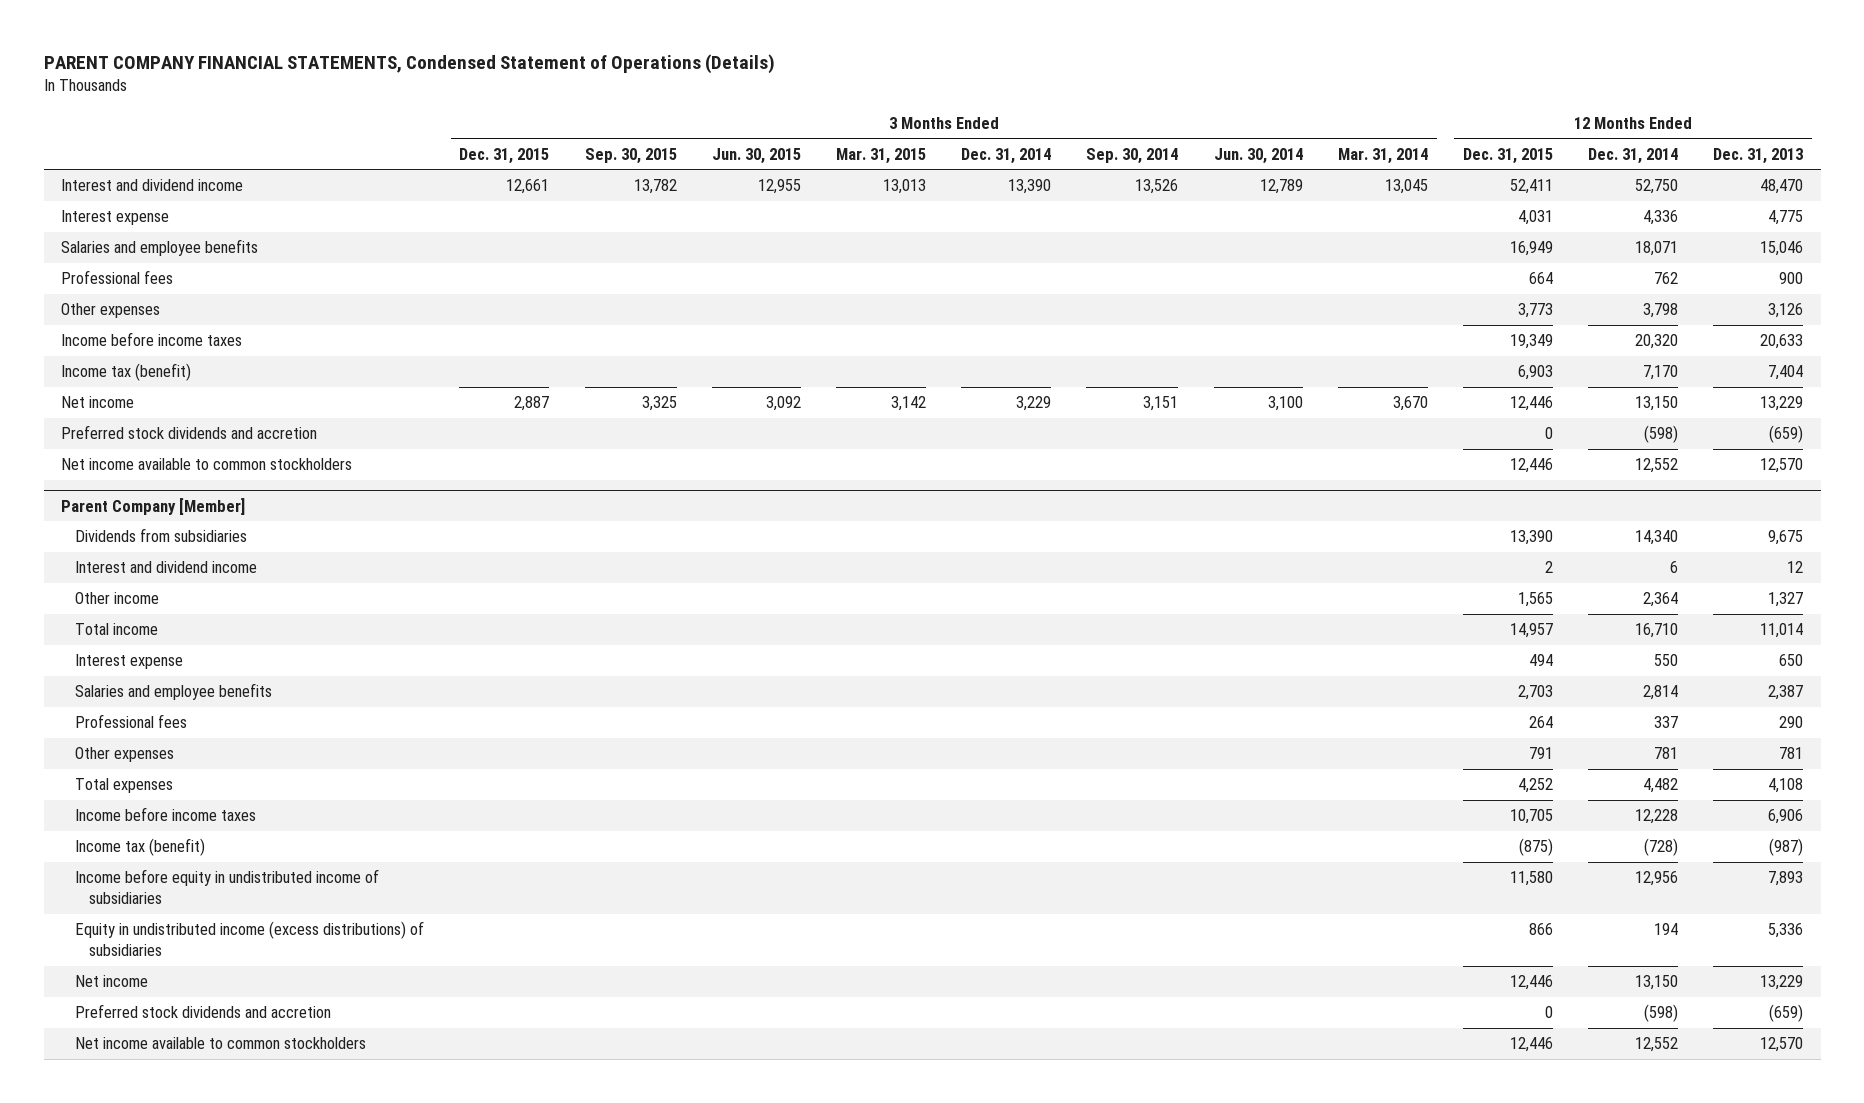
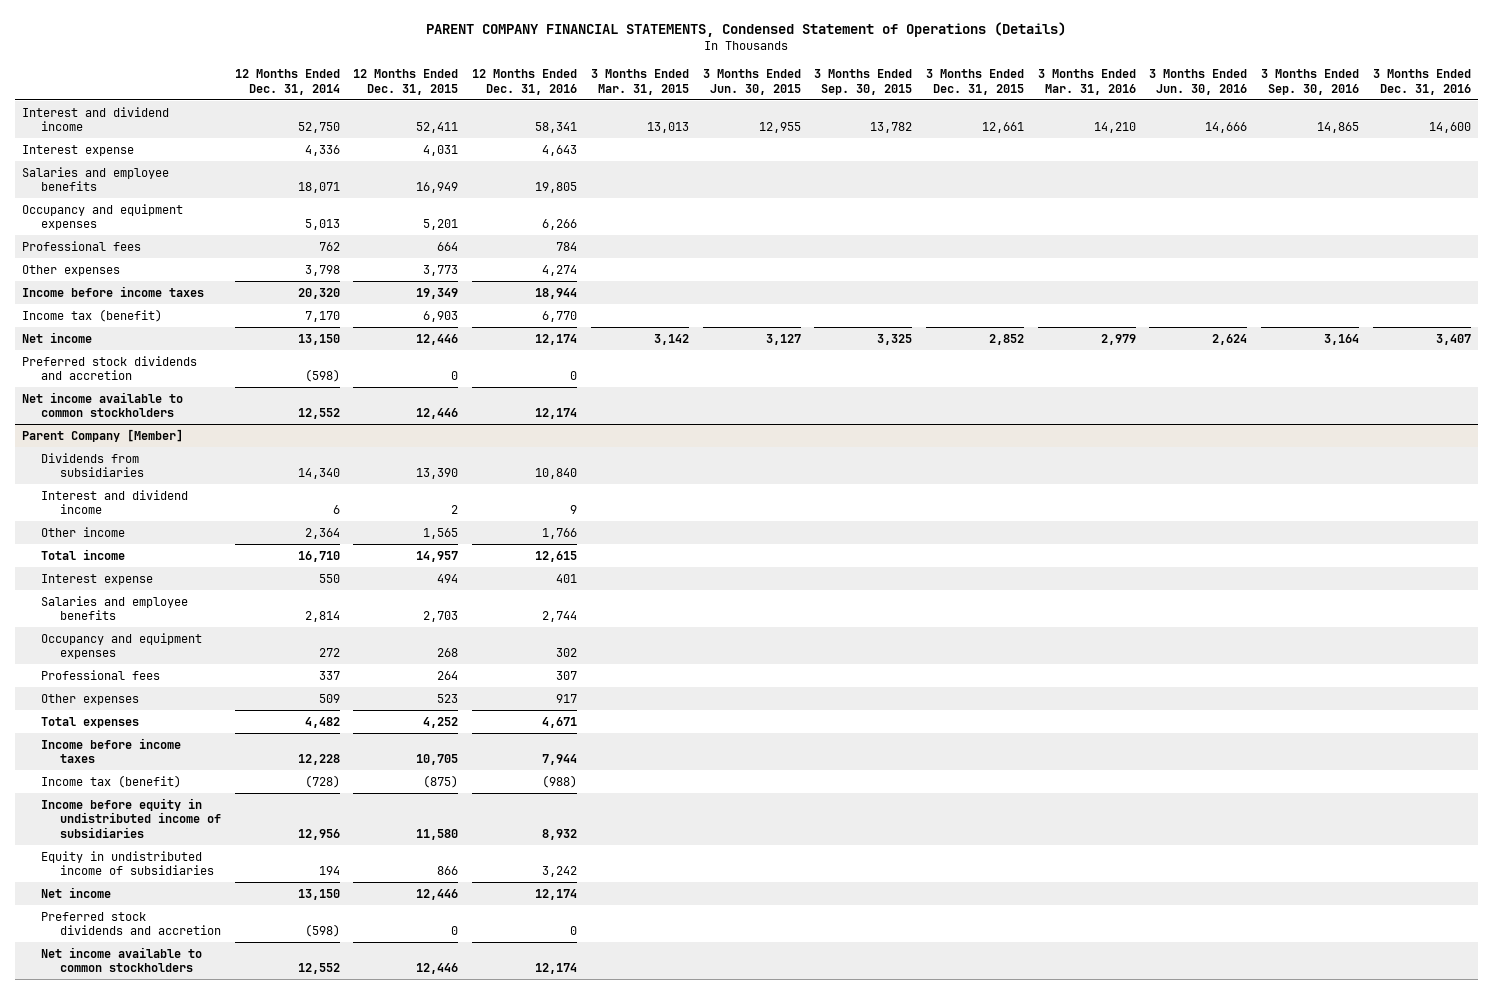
- | 3 Months Ended Dec. 31, 2015 | 3 Months Ended Sep. 30, 2015 | 3 Months Ended Jun. 30, 2015 | 3 Months Ended Mar. 31, 2015 | 3 Months Ended Dec. 31, 2014 | 3 Months Ended Sep. 30, 2014 | 3 Months Ended Jun. 30, 2014 | 3 Months Ended Mar. 31, 2014 | 12 Months Ended Dec. 31, 2015 | 12 Months Ended Dec. 31, 2014 | 12 Months Ended Dec. 31, 2013
+ | 12 Months Ended Dec. 31, 2014 | 12 Months Ended Dec. 31, 2015 | 12 Months Ended Dec. 31, 2016 | 3 Months Ended Mar. 31, 2015 | 3 Months Ended Jun. 30, 2015 | 3 Months Ended Sep. 30, 2015 | 3 Months Ended Dec. 31, 2015 | 3 Months Ended Mar. 31, 2016 | 3 Months Ended Jun. 30, 2016 | 3 Months Ended Sep. 30, 2016 | 3 Months Ended Dec. 31, 2016
+ Occupancy and equipment expenses | 5,013 | 5,201 | 6,266 | | | | | | | |
- Net income | 2,887 | 3,325 | 3,092 | 3,142 | 3,229 | 3,151 | 3,100 | 3,670 | 12,446 | 13,150 | 13,229
+ Net income | 13,150 | 12,446 | 12,174 | 3,142 | 3,127 | 3,325 | 2,852 | 2,979 | 2,624 | 3,164 | 3,407
@ Parent Company [Member]
+ Occupancy and equipment expenses | 272 | 268 | 302 | | | | | | | |
- Other expenses | | | | | | | | | 791 | 781 | 781
+ Other expenses | 509 | 523 | 917 | | | | | | | |
- Equity in undistributed income (excess distributions) of subsidiaries | | | | | | | | | 866 | 194 | 5,336
+ Equity in undistributed income of subsidiaries | 194 | 866 | 3,242 | | | | | | | |

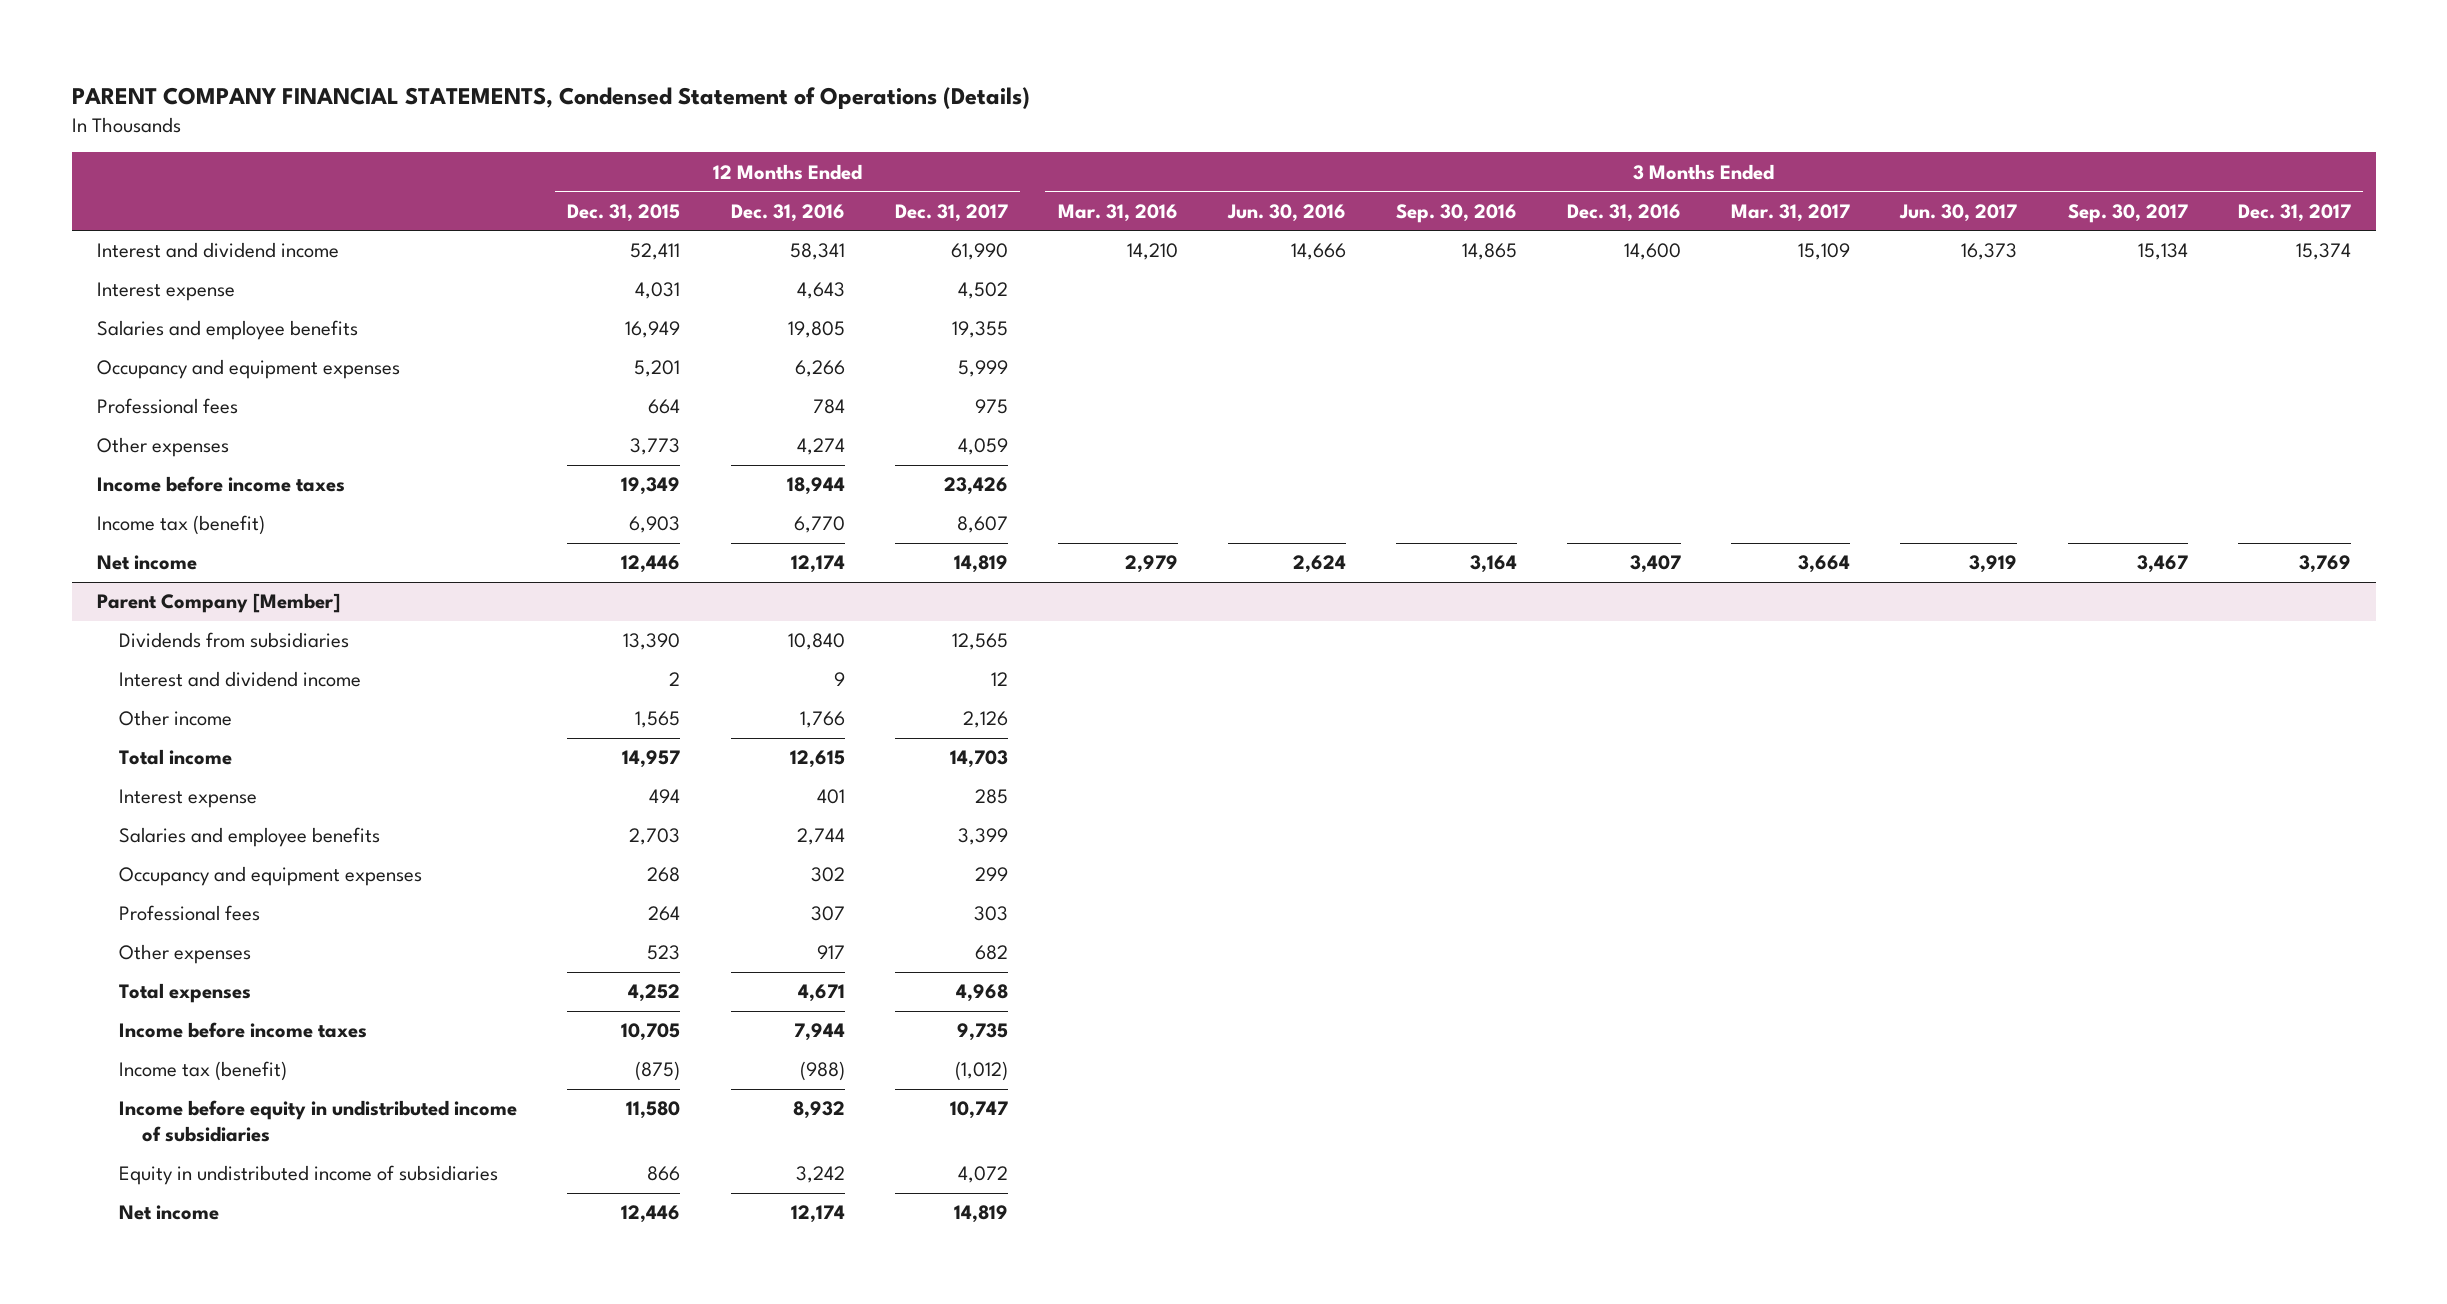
- | 12 Months Ended Dec. 31, 2014 | 12 Months Ended Dec. 31, 2015 | 12 Months Ended Dec. 31, 2016 | 3 Months Ended Mar. 31, 2015 | 3 Months Ended Jun. 30, 2015 | 3 Months Ended Sep. 30, 2015 | 3 Months Ended Dec. 31, 2015 | 3 Months Ended Mar. 31, 2016 | 3 Months Ended Jun. 30, 2016 | 3 Months Ended Sep. 30, 2016 | 3 Months Ended Dec. 31, 2016
+ | 12 Months Ended Dec. 31, 2015 | 12 Months Ended Dec. 31, 2016 | 12 Months Ended Dec. 31, 2017 | 3 Months Ended Mar. 31, 2016 | 3 Months Ended Jun. 30, 2016 | 3 Months Ended Sep. 30, 2016 | 3 Months Ended Dec. 31, 2016 | 3 Months Ended Mar. 31, 2017 | 3 Months Ended Jun. 30, 2017 | 3 Months Ended Sep. 30, 2017 | 3 Months Ended Dec. 31, 2017
- Preferred stock dividends and accretion | (598) | 0 | 0 | | | | | | | |
- Net income available to common stockholders | 12,552 | 12,446 | 12,174 | | | | | | | |
@ Parent Company [Member]
- Preferred stock dividends and accretion | (598) | 0 | 0 | | | | | | | |
- Net income available to common stockholders | 12,552 | 12,446 | 12,174 | | | | | | | |

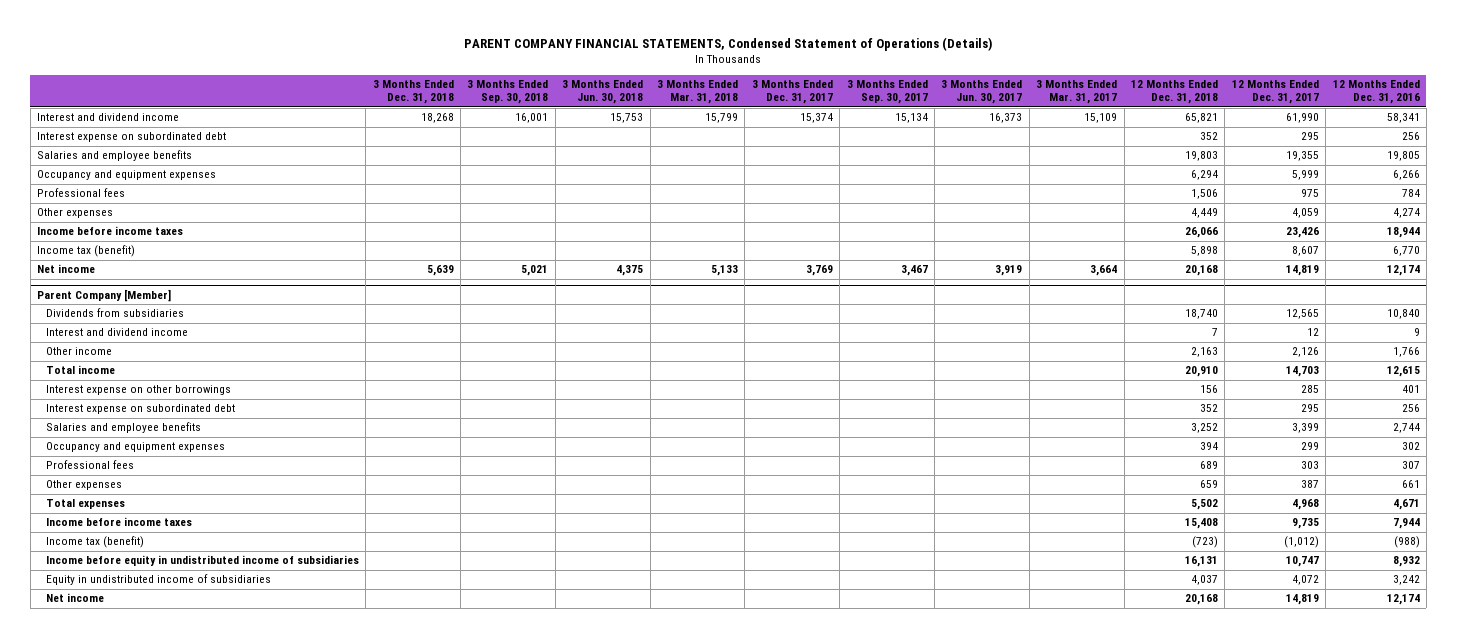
- | 12 Months Ended Dec. 31, 2015 | 12 Months Ended Dec. 31, 2016 | 12 Months Ended Dec. 31, 2017 | 3 Months Ended Mar. 31, 2016 | 3 Months Ended Jun. 30, 2016 | 3 Months Ended Sep. 30, 2016 | 3 Months Ended Dec. 31, 2016 | 3 Months Ended Mar. 31, 2017 | 3 Months Ended Jun. 30, 2017 | 3 Months Ended Sep. 30, 2017 | 3 Months Ended Dec. 31, 2017
+ | 3 Months Ended Dec. 31, 2018 | 3 Months Ended Sep. 30, 2018 | 3 Months Ended Jun. 30, 2018 | 3 Months Ended Mar. 31, 2018 | 3 Months Ended Dec. 31, 2017 | 3 Months Ended Sep. 30, 2017 | 3 Months Ended Jun. 30, 2017 | 3 Months Ended Mar. 31, 2017 | 12 Months Ended Dec. 31, 2018 | 12 Months Ended Dec. 31, 2017 | 12 Months Ended Dec. 31, 2016
- Interest expense | 4,031 | 4,643 | 4,502 | | | | | | | |
+ Interest expense on subordinated debt | | | | | | | | | 352 | 295 | 256
@ Parent Company [Member]
- Interest expense | 494 | 401 | 285 | | | | | | | |
+ Interest expense on other borrowings | | | | | | | | | 156 | 285 | 401
+ Interest expense on subordinated debt | | | | | | | | | 352 | 295 | 256
- Other expenses | 523 | 917 | 682 | | | | | | | |
+ Other expenses | | | | | | | | | 659 | 387 | 661

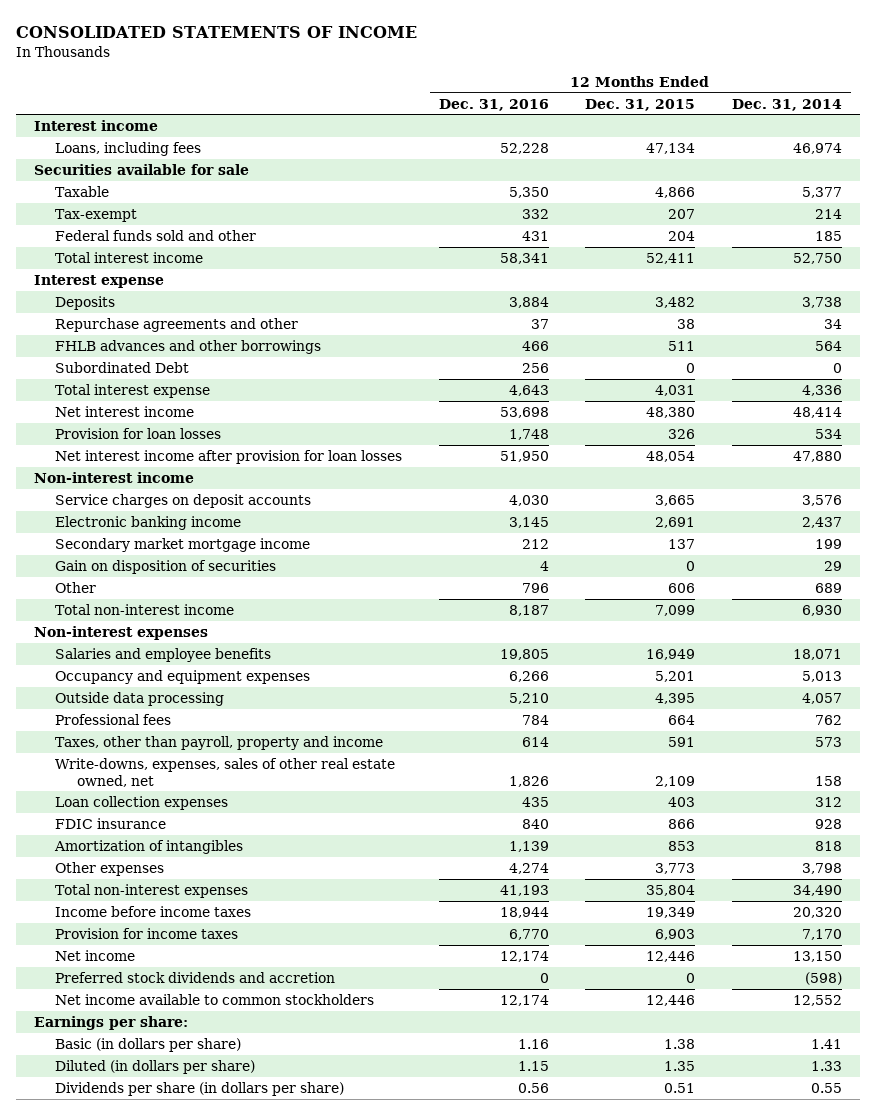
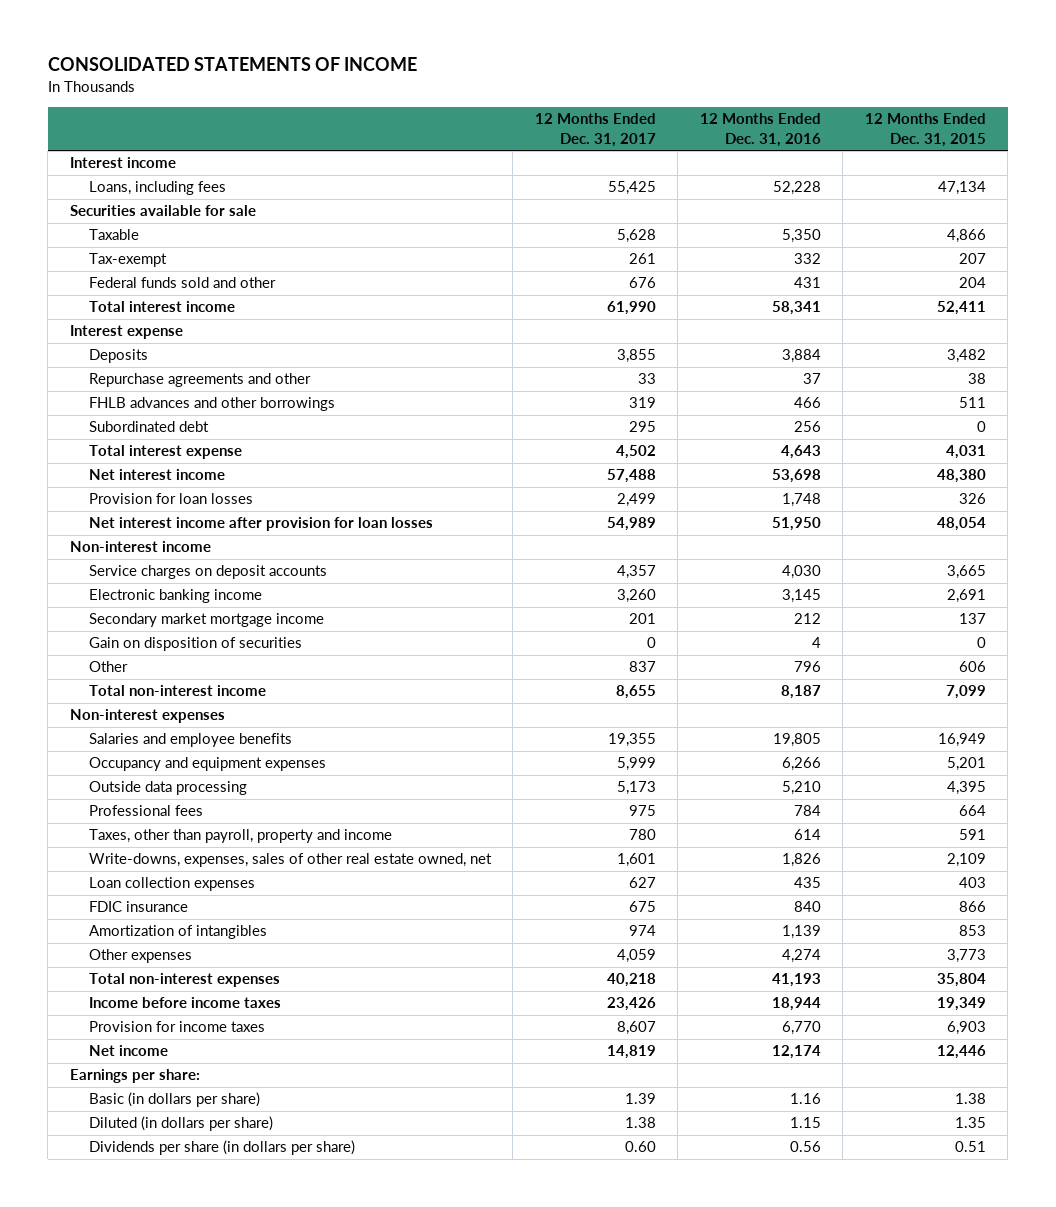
- | 12 Months Ended Dec. 31, 2016 | 12 Months Ended Dec. 31, 2015 | 12 Months Ended Dec. 31, 2014
+ | 12 Months Ended Dec. 31, 2017 | 12 Months Ended Dec. 31, 2016 | 12 Months Ended Dec. 31, 2015
- Subordinated Debt | 256 | 0 | 0
+ Subordinated debt | 295 | 256 | 0
- Preferred stock dividends and accretion | 0 | 0 | (598)
- Net income available to common stockholders | 12,174 | 12,446 | 12,552

